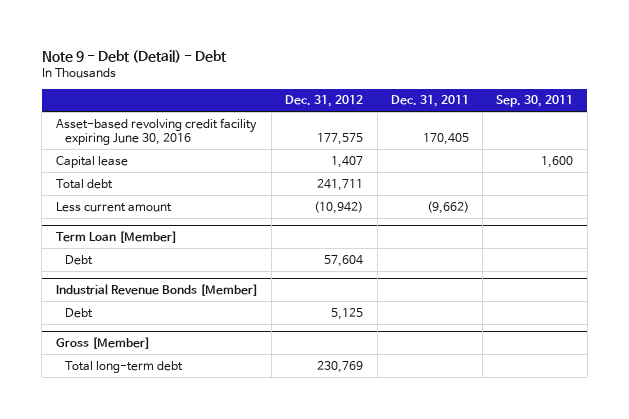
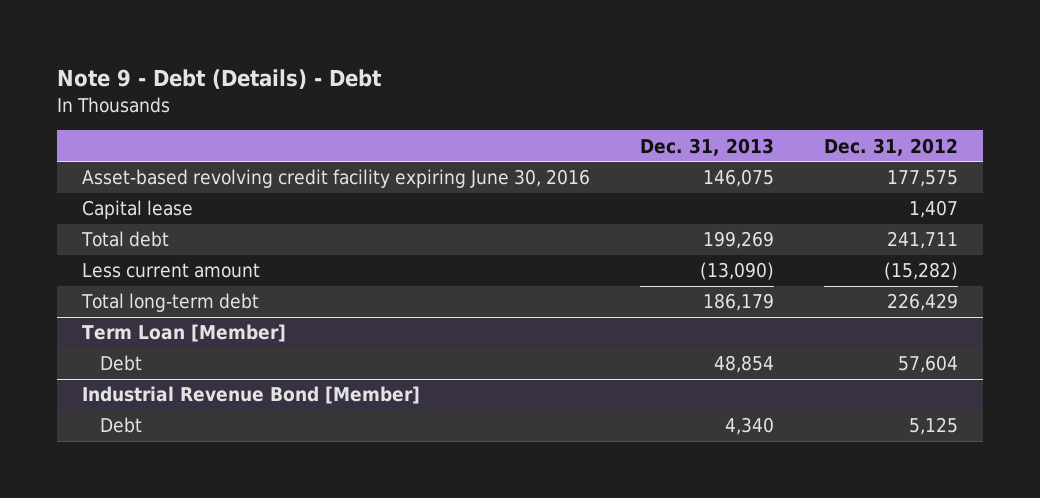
- Note 9 - Debt (Detail) - Debt
+ Note 9 - Debt (Details) - Debt
- | Dec. 31, 2012 | Dec. 31, 2011 | Sep. 30, 2011
+ | Dec. 31, 2013 | Dec. 31, 2012
- Less current amount | (10,942) | (9,662) |
+ Less current amount | (13,090) | (15,282)
+ Total long-term debt | 186,179 | 226,429
- Industrial Revenue Bonds [Member]
+ Industrial Revenue Bond [Member]
- Gross [Member]
- Total long-term debt | 230,769 | |

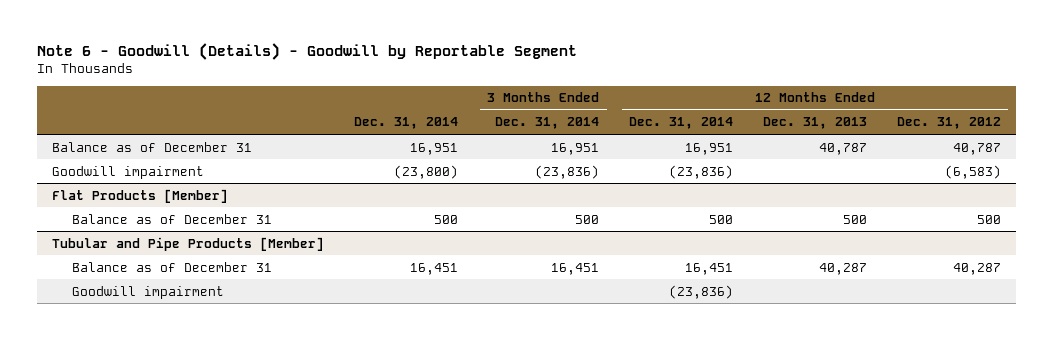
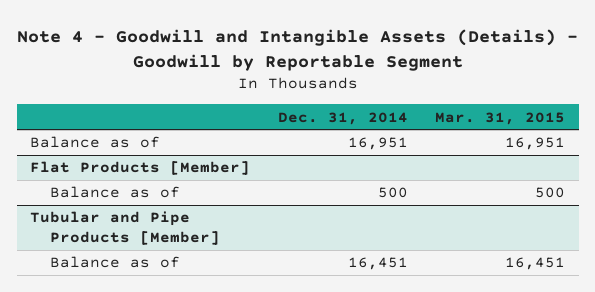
- Note 6 - Goodwill (Details) - Goodwill by Reportable Segment
+ Note 4 - Goodwill and Intangible Assets (Details) - Goodwill by Reportable Segment
- | Dec. 31, 2014 | 3 Months Ended Dec. 31, 2014 | 12 Months Ended Dec. 31, 2014 | 12 Months Ended Dec. 31, 2013 | 12 Months Ended Dec. 31, 2012
+ | Dec. 31, 2014 | Mar. 31, 2015
- Balance as of December 31 | 16,951 | 16,951 | 16,951 | 40,787 | 40,787
- Goodwill impairment | (23,800) | (23,836) | (23,836) | | (6,583)
+ Balance as of | 16,951 | 16,951
@ Flat Products [Member]
- Balance as of December 31 | 500 | 500 | 500 | 500 | 500
+ Balance as of | 500 | 500
@ Tubular and Pipe Products [Member]
- Balance as of December 31 | 16,451 | 16,451 | 16,451 | 40,287 | 40,287
- Goodwill impairment | | | (23,836) | |
+ Balance as of | 16,451 | 16,451

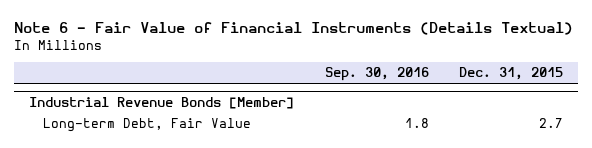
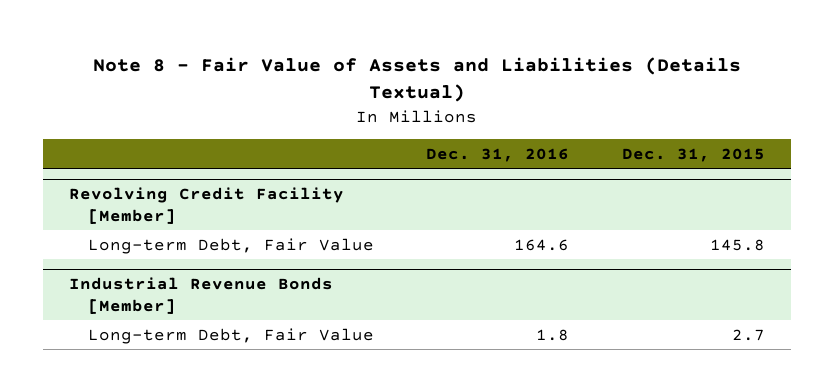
- Note 6 - Fair Value of Financial Instruments (Details Textual)
+ Note 8 - Fair Value of Assets and Liabilities (Details Textual)
- | Sep. 30, 2016 | Dec. 31, 2015
+ | Dec. 31, 2016 | Dec. 31, 2015
+ Revolving Credit Facility [Member]
+ Long-term Debt, Fair Value | 164.6 | 145.8

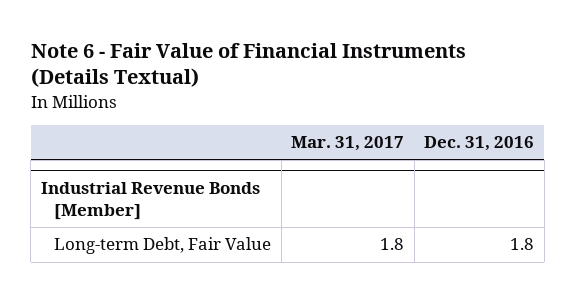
- Note 8 - Fair Value of Assets and Liabilities (Details Textual)
+ Note 6 - Fair Value of Financial Instruments (Details Textual)
- | Dec. 31, 2016 | Dec. 31, 2015
+ | Mar. 31, 2017 | Dec. 31, 2016
- Revolving Credit Facility [Member]
- Long-term Debt, Fair Value | 164.6 | 145.8

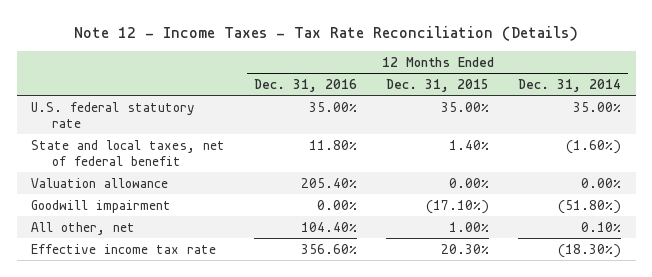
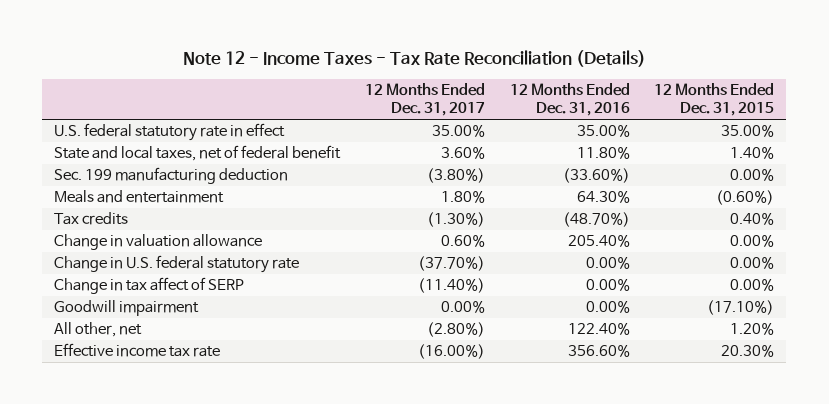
- | 12 Months Ended Dec. 31, 2016 | 12 Months Ended Dec. 31, 2015 | 12 Months Ended Dec. 31, 2014
+ | 12 Months Ended Dec. 31, 2017 | 12 Months Ended Dec. 31, 2016 | 12 Months Ended Dec. 31, 2015
- U.S. federal statutory rate | 35.00% | 35.00% | 35.00%
+ U.S. federal statutory rate in effect | 35.00% | 35.00% | 35.00%
- Valuation allowance | 205.40% | 0.00% | 0.00%
+ Sec. 199 manufacturing deduction | (3.80%) | (33.60%) | 0.00%
+ Meals and entertainment | 1.80% | 64.30% | (0.60%)
+ Tax credits | (1.30%) | (48.70%) | 0.40%
+ Change in valuation allowance | 0.60% | 205.40% | 0.00%
+ Change in U.S. federal statutory rate | (37.70%) | 0.00% | 0.00%
+ Change in tax affect of SERP | (11.40%) | 0.00% | 0.00%
- All other, net | 104.40% | 1.00% | 0.10%
+ All other, net | (2.80%) | 122.40% | 1.20%

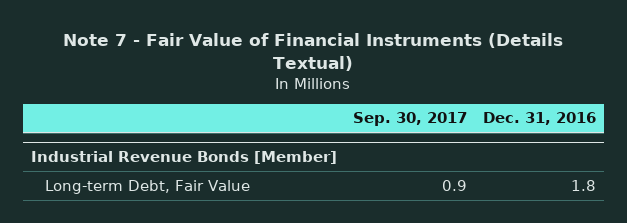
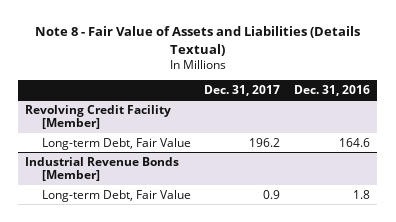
- Note 7 - Fair Value of Financial Instruments (Details Textual)
+ Note 8 - Fair Value of Assets and Liabilities (Details Textual)
- | Sep. 30, 2017 | Dec. 31, 2016
+ | Dec. 31, 2017 | Dec. 31, 2016
+ Revolving Credit Facility [Member]
+ Long-term Debt, Fair Value | 196.2 | 164.6

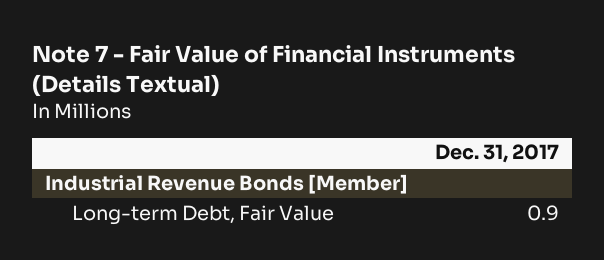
- Note 8 - Fair Value of Assets and Liabilities (Details Textual)
+ Note 7 - Fair Value of Financial Instruments (Details Textual)
- | Dec. 31, 2017 | Dec. 31, 2016
+ | Dec. 31, 2017
- Revolving Credit Facility [Member]
- Long-term Debt, Fair Value | 196.2 | 164.6

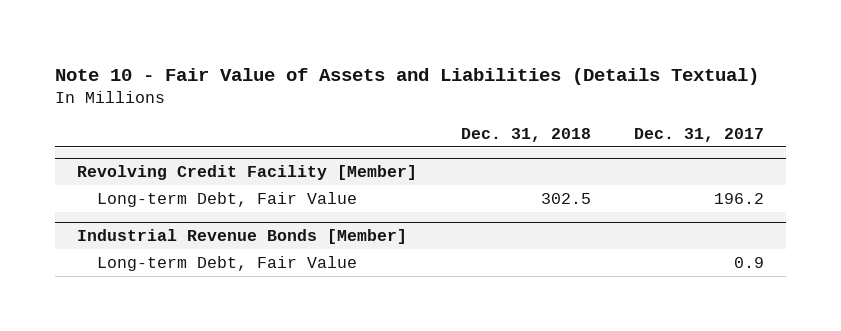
- Note 7 - Fair Value of Financial Instruments (Details Textual)
+ Note 10 - Fair Value of Assets and Liabilities (Details Textual)
- | Dec. 31, 2017
+ | Dec. 31, 2018 | Dec. 31, 2017
+ Revolving Credit Facility [Member]
+ Long-term Debt, Fair Value | 302.5 | 196.2

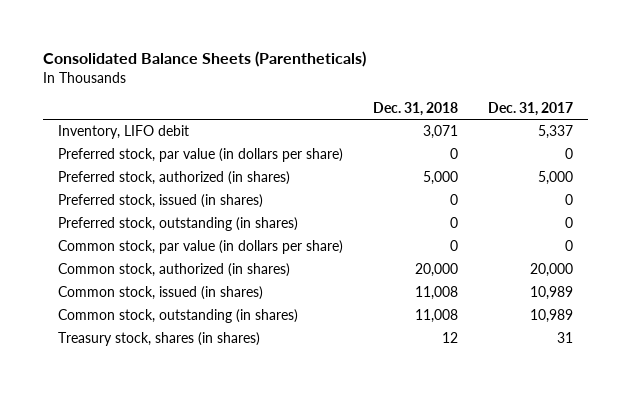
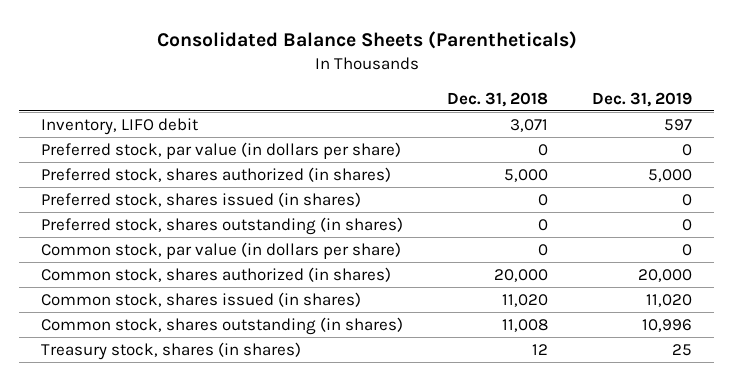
- | Dec. 31, 2018 | Dec. 31, 2017
+ | Dec. 31, 2018 | Dec. 31, 2019
- Preferred stock, authorized (in shares) | 5,000 | 5,000
- Preferred stock, issued (in shares) | 0 | 0
- Preferred stock, outstanding (in shares) | 0 | 0
+ Preferred stock, shares authorized (in shares) | 5,000 | 5,000
+ Preferred stock, shares issued (in shares) | 0 | 0
+ Preferred stock, shares outstanding (in shares) | 0 | 0
- Common stock, authorized (in shares) | 20,000 | 20,000
- Common stock, issued (in shares) | 11,008 | 10,989
- Common stock, outstanding (in shares) | 11,008 | 10,989
+ Common stock, shares authorized (in shares) | 20,000 | 20,000
+ Common stock, shares issued (in shares) | 11,020 | 11,020
+ Common stock, shares outstanding (in shares) | 11,008 | 10,996

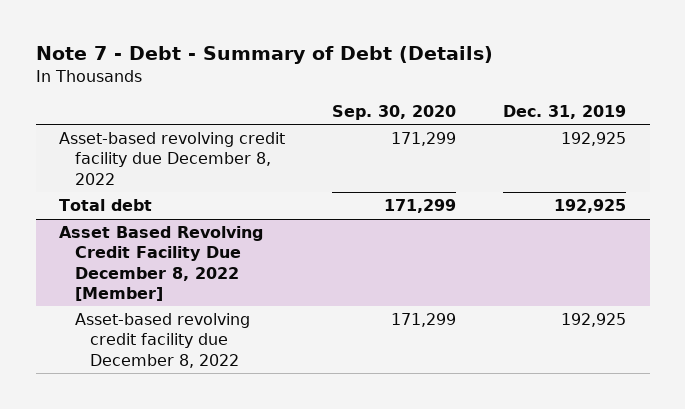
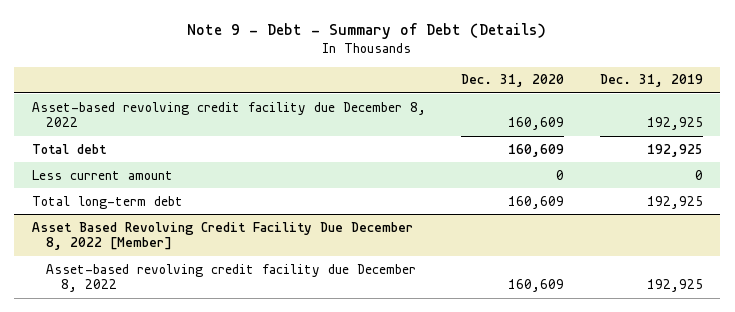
- Note 7 - Debt - Summary of Debt (Details)
+ Note 9 - Debt - Summary of Debt (Details)
- | Sep. 30, 2020 | Dec. 31, 2019
+ | Dec. 31, 2020 | Dec. 31, 2019
+ Less current amount | 0 | 0
+ Total long-term debt | 160,609 | 192,925

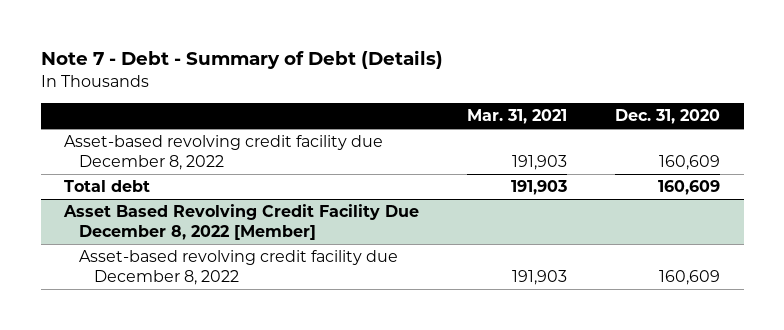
- Note 9 - Debt - Summary of Debt (Details)
+ Note 7 - Debt - Summary of Debt (Details)
- | Dec. 31, 2020 | Dec. 31, 2019
+ | Mar. 31, 2021 | Dec. 31, 2020
- Less current amount | 0 | 0
- Total long-term debt | 160,609 | 192,925

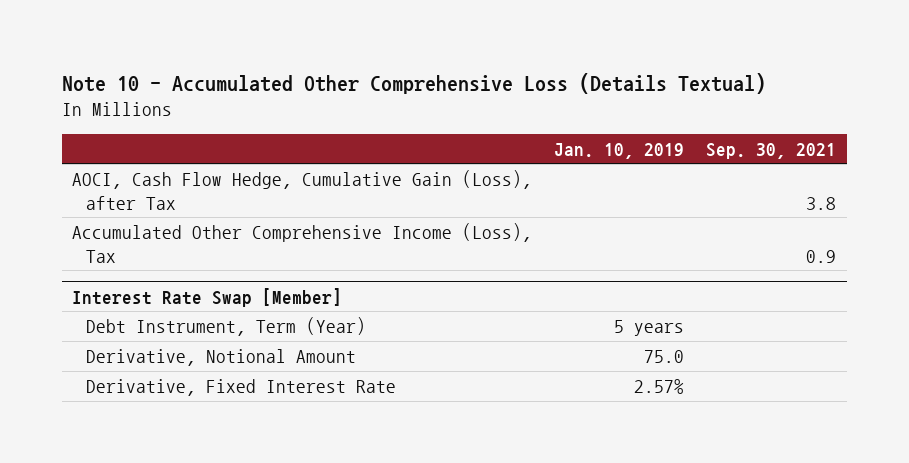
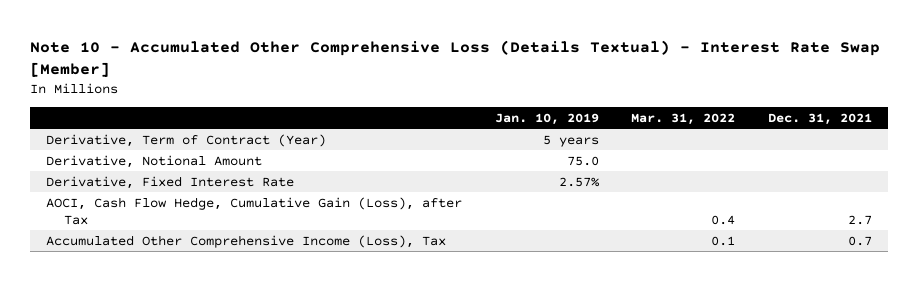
- Note 10 - Accumulated Other Comprehensive Loss (Details Textual)
+ Note 10 - Accumulated Other Comprehensive Loss (Details Textual) - Interest Rate Swap [Member]
- | Jan. 10, 2019 | Sep. 30, 2021
+ | Jan. 10, 2019 | Mar. 31, 2022 | Dec. 31, 2021
- Interest Rate Swap [Member]
- Debt Instrument, Term (Year) | 5 years |
+ Derivative, Term of Contract (Year) | 5 years | |
moved down: AOCI, Cash Flow Hedge, Cumulative Gain (Loss), after Tax | | 0.4 | 2.7
moved down: Accumulated Other Comprehensive Income (Loss), Tax | | 0.1 | 0.7

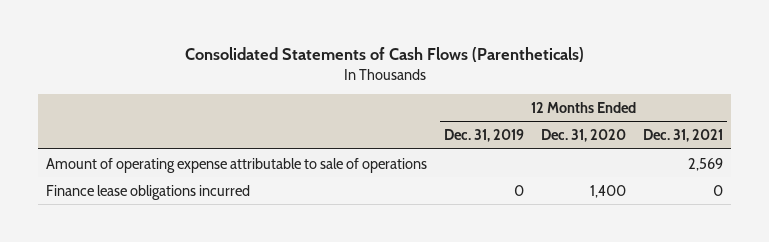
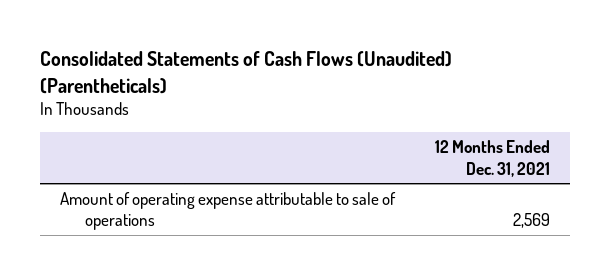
- Consolidated Statements of Cash Flows (Parentheticals)
+ Consolidated Statements of Cash Flows (Unaudited) (Parentheticals)
- | 12 Months Ended Dec. 31, 2019 | 12 Months Ended Dec. 31, 2020 | 12 Months Ended Dec. 31, 2021
+ | 12 Months Ended Dec. 31, 2021
- Finance lease obligations incurred | 0 | 1,400 | 0

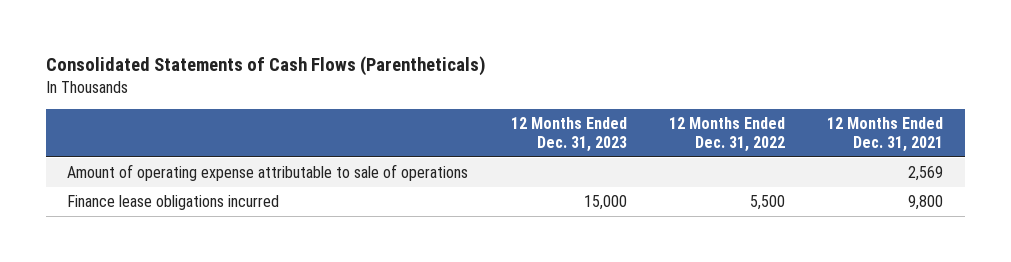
- Consolidated Statements of Cash Flows (Unaudited) (Parentheticals)
+ Consolidated Statements of Cash Flows (Parentheticals)
- | 12 Months Ended Dec. 31, 2021
+ | 12 Months Ended Dec. 31, 2023 | 12 Months Ended Dec. 31, 2022 | 12 Months Ended Dec. 31, 2021
+ Finance lease obligations incurred | 15,000 | 5,500 | 9,800

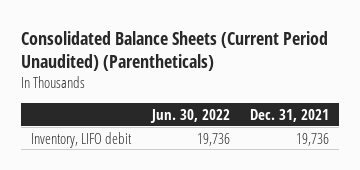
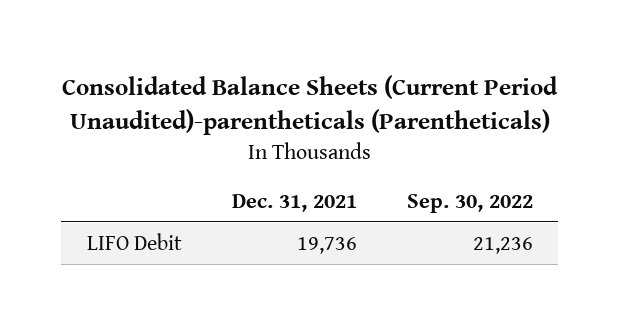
- Consolidated Balance Sheets (Current Period Unaudited) (Parentheticals)
+ Consolidated Balance Sheets (Current Period Unaudited)-parentheticals (Parentheticals)
- | Jun. 30, 2022 | Dec. 31, 2021
+ | Dec. 31, 2021 | Sep. 30, 2022
- Inventory, LIFO debit | 19,736 | 19,736
+ LIFO Debit | 19,736 | 21,236

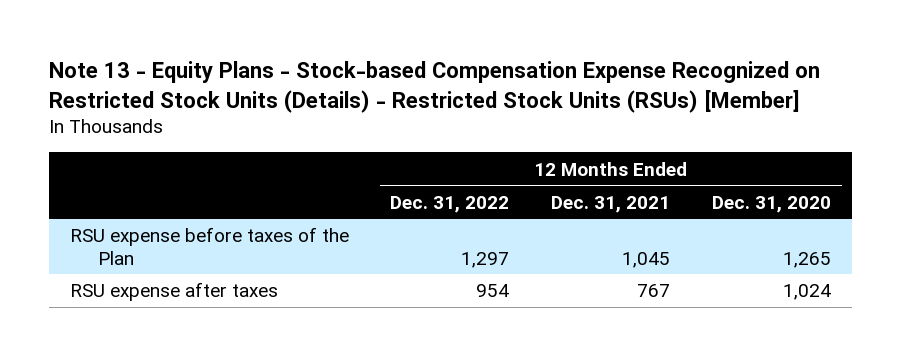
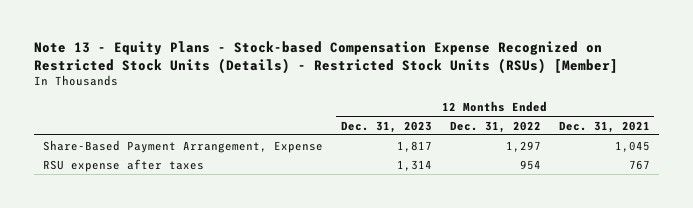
- | 12 Months Ended Dec. 31, 2022 | 12 Months Ended Dec. 31, 2021 | 12 Months Ended Dec. 31, 2020
+ | 12 Months Ended Dec. 31, 2023 | 12 Months Ended Dec. 31, 2022 | 12 Months Ended Dec. 31, 2021
- RSU expense before taxes of the Plan | 1,297 | 1,045 | 1,265
+ Share-Based Payment Arrangement, Expense | 1,817 | 1,297 | 1,045

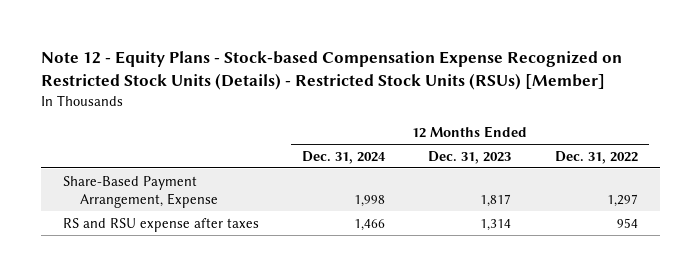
- Note 13 - Equity Plans - Stock-based Compensation Expense Recognized on Restricted Stock Units (Details) - Restricted Stock Units (RSUs) [Member]
+ Note 12 - Equity Plans - Stock-based Compensation Expense Recognized on Restricted Stock Units (Details) - Restricted Stock Units (RSUs) [Member]
- | 12 Months Ended Dec. 31, 2023 | 12 Months Ended Dec. 31, 2022 | 12 Months Ended Dec. 31, 2021
+ | 12 Months Ended Dec. 31, 2024 | 12 Months Ended Dec. 31, 2023 | 12 Months Ended Dec. 31, 2022
- RSU expense after taxes | 1,314 | 954 | 767
+ RS and RSU expense after taxes | 1,466 | 1,314 | 954

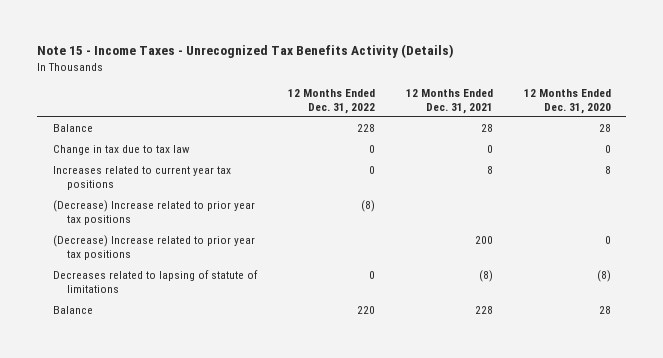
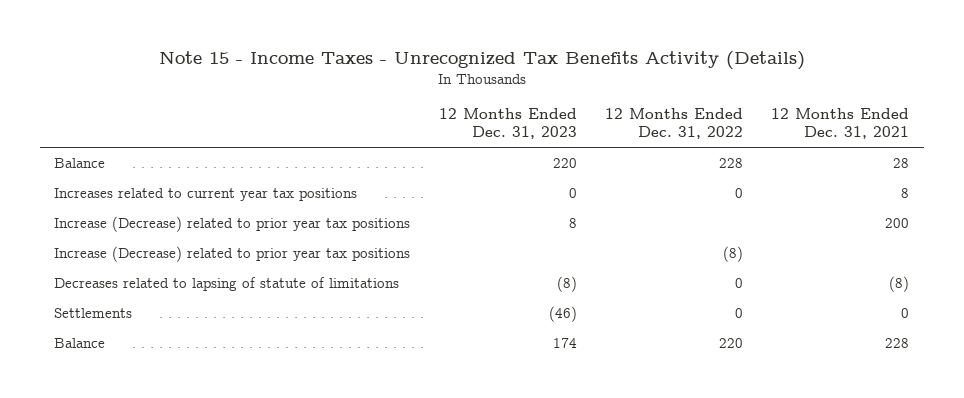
- | 12 Months Ended Dec. 31, 2022 | 12 Months Ended Dec. 31, 2021 | 12 Months Ended Dec. 31, 2020
+ | 12 Months Ended Dec. 31, 2023 | 12 Months Ended Dec. 31, 2022 | 12 Months Ended Dec. 31, 2021
- Change in tax due to tax law | 0 | 0 | 0
- (Decrease) Increase related to prior year tax positions | (8) | |
- (Decrease) Increase related to prior year tax positions | | 200 | 0
+ Increase (Decrease) related to prior year tax positions | 8 | | 200
+ Increase (Decrease) related to prior year tax positions | | (8) |
+ Settlements | (46) | 0 | 0

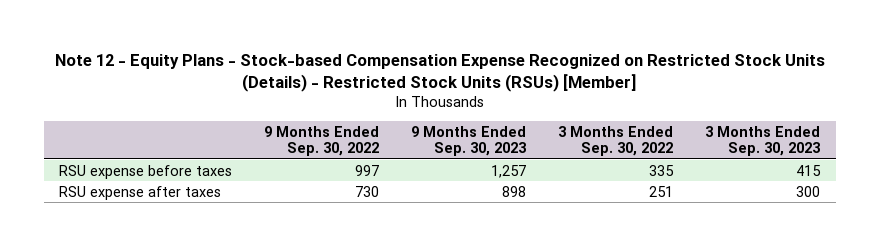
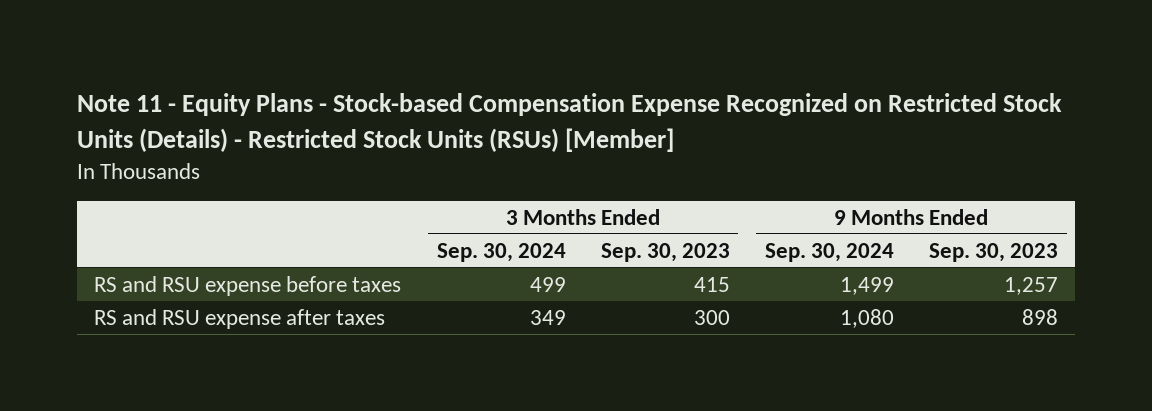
- Note 12 - Equity Plans - Stock-based Compensation Expense Recognized on Restricted Stock Units (Details) - Restricted Stock Units (RSUs) [Member]
+ Note 11 - Equity Plans - Stock-based Compensation Expense Recognized on Restricted Stock Units (Details) - Restricted Stock Units (RSUs) [Member]
- | 9 Months Ended Sep. 30, 2022 | 9 Months Ended Sep. 30, 2023 | 3 Months Ended Sep. 30, 2022 | 3 Months Ended Sep. 30, 2023
+ | 3 Months Ended Sep. 30, 2024 | 3 Months Ended Sep. 30, 2023 | 9 Months Ended Sep. 30, 2024 | 9 Months Ended Sep. 30, 2023
- RSU expense before taxes | 997 | 1,257 | 335 | 415
- RSU expense after taxes | 730 | 898 | 251 | 300
+ RS and RSU expense before taxes | 499 | 415 | 1,499 | 1,257
+ RS and RSU expense after taxes | 349 | 300 | 1,080 | 898

